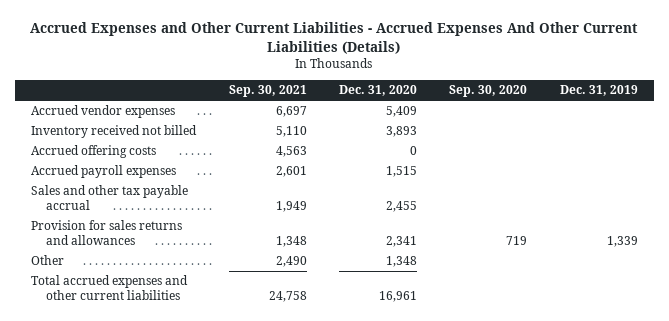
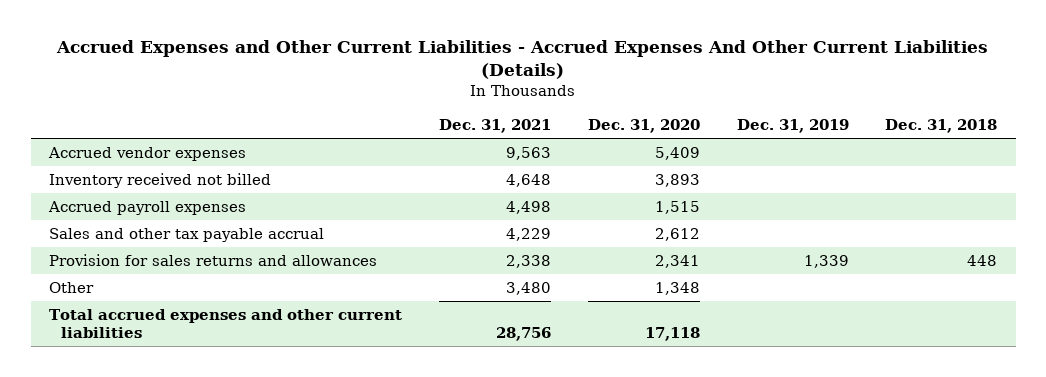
- | Sep. 30, 2021 | Dec. 31, 2020 | Sep. 30, 2020 | Dec. 31, 2019
+ | Dec. 31, 2021 | Dec. 31, 2020 | Dec. 31, 2019 | Dec. 31, 2018
- Accrued offering costs | 4,563 | 0 | |
- Sales and other tax payable accrual | 1,949 | 2,455 | |
+ Sales and other tax payable accrual | 4,229 | 2,612 | |
- Total accrued expenses and other current liabilities | 24,758 | 16,961 | |
+ Total accrued expenses and other current liabilities | 28,756 | 17,118 | |

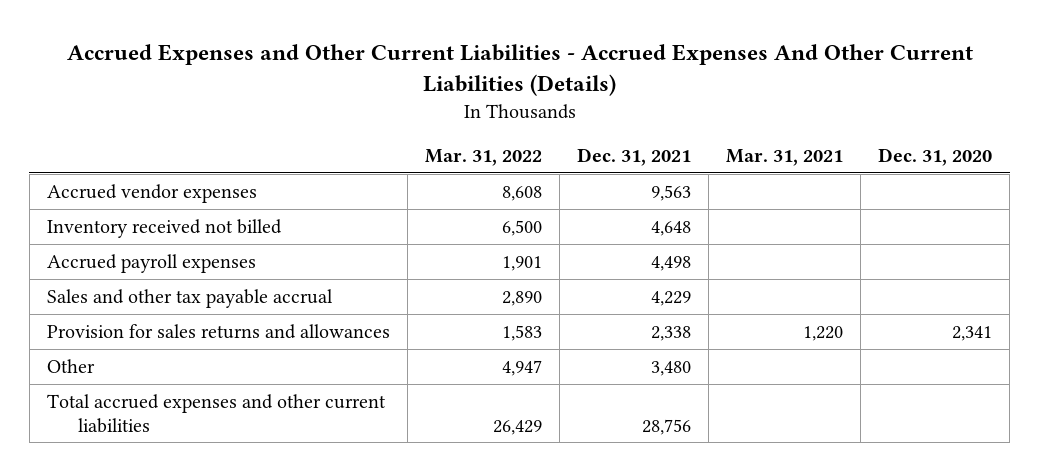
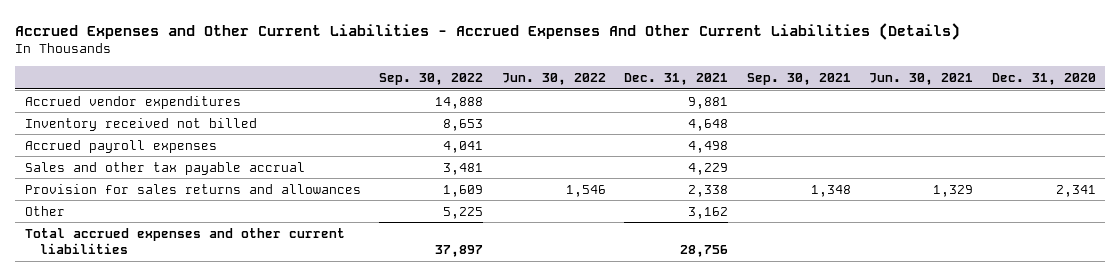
- | Mar. 31, 2022 | Dec. 31, 2021 | Mar. 31, 2021 | Dec. 31, 2020
+ | Sep. 30, 2022 | Jun. 30, 2022 | Dec. 31, 2021 | Sep. 30, 2021 | Jun. 30, 2021 | Dec. 31, 2020
- Accrued vendor expenses | 8,608 | 9,563 | |
+ Accrued vendor expenditures | 14,888 | | 9,881 | | |
- Other | 4,947 | 3,480 | |
+ Other | 5,225 | | 3,162 | | |

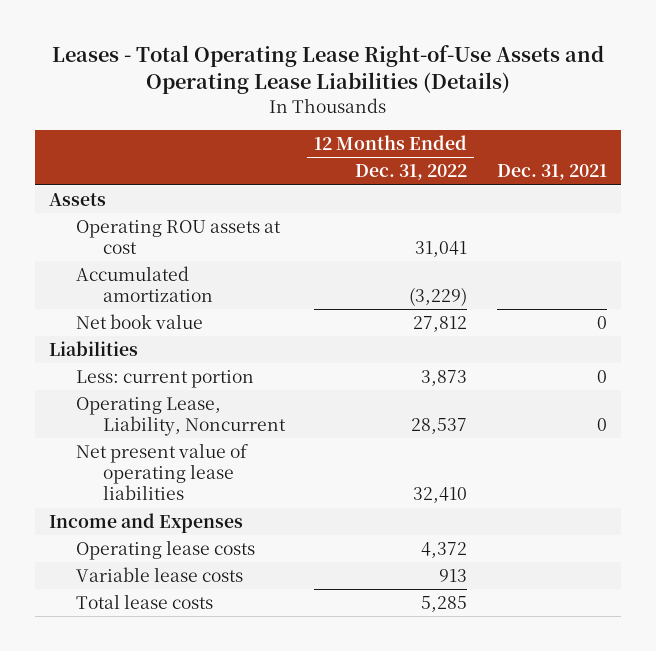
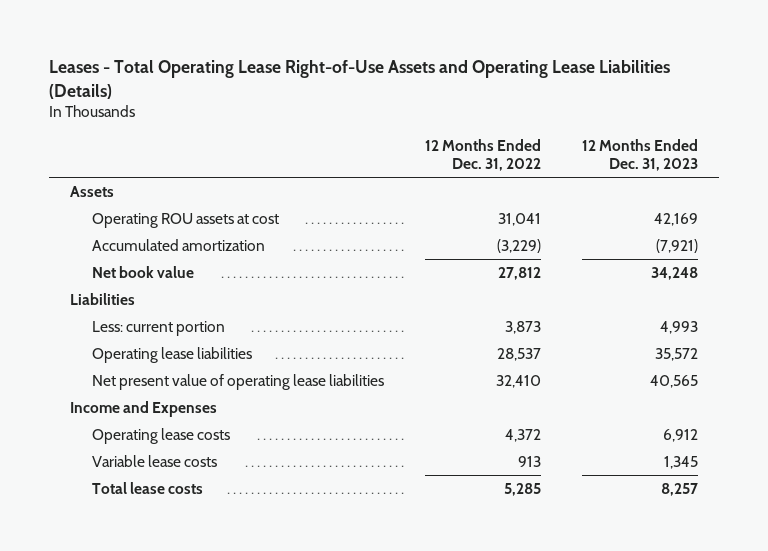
- | 12 Months Ended Dec. 31, 2022 | Dec. 31, 2021
+ | 12 Months Ended Dec. 31, 2022 | 12 Months Ended Dec. 31, 2023
- Operating Lease, Liability, Noncurrent | 28,537 | 0
+ Operating lease liabilities | 28,537 | 35,572

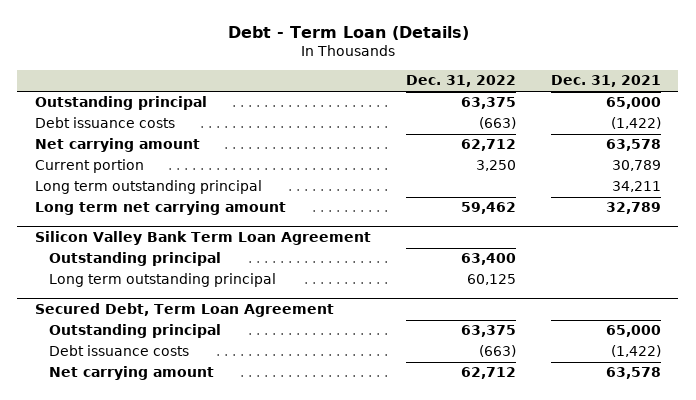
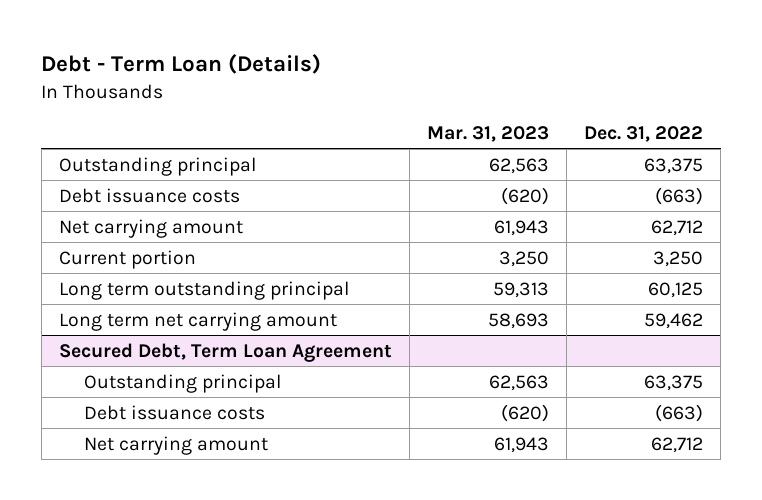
- | Dec. 31, 2022 | Dec. 31, 2021
+ | Mar. 31, 2023 | Dec. 31, 2022
- Long term outstanding principal | | 34,211
- Silicon Valley Bank Term Loan Agreement
- Outstanding principal | 63,400 |
moved down: Long term net carrying amount | 58,693 | 59,462

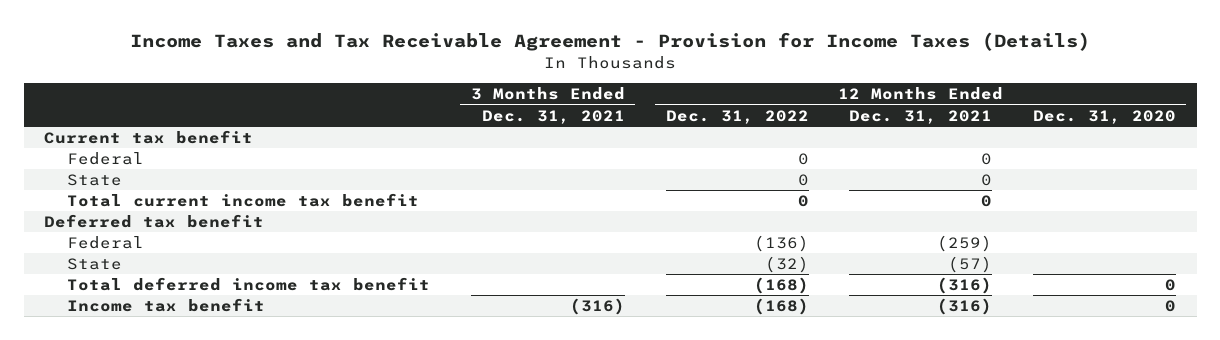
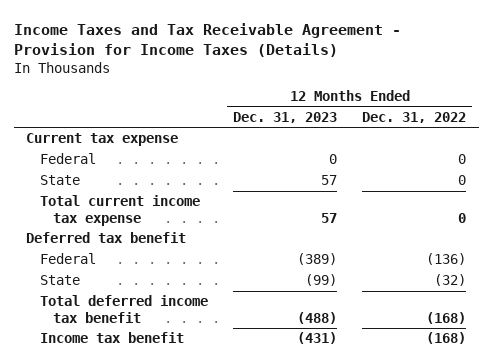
- | 3 Months Ended Dec. 31, 2021 | 12 Months Ended Dec. 31, 2022 | 12 Months Ended Dec. 31, 2021 | 12 Months Ended Dec. 31, 2020
+ | 12 Months Ended Dec. 31, 2023 | 12 Months Ended Dec. 31, 2022
- Current tax benefit
+ Current tax expense
- Total current income tax benefit | | 0 | 0 |
+ Total current income tax expense | 57 | 0

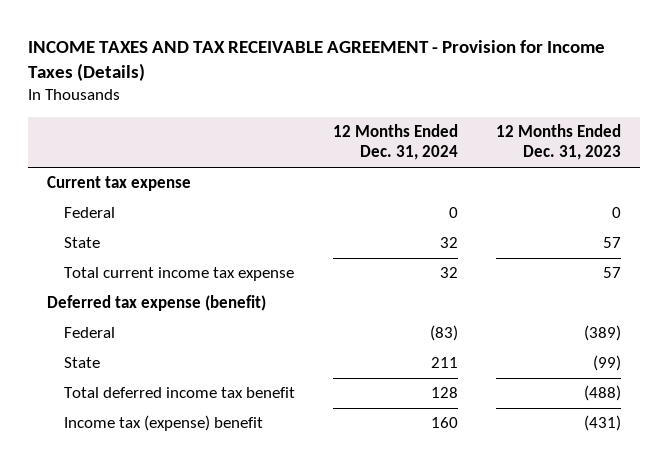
- Income Taxes and Tax Receivable Agreement - Provision for Income Taxes (Details)
+ INCOME TAXES AND TAX RECEIVABLE AGREEMENT - Provision for Income Taxes (Details)
- | 12 Months Ended Dec. 31, 2023 | 12 Months Ended Dec. 31, 2022
+ | 12 Months Ended Dec. 31, 2024 | 12 Months Ended Dec. 31, 2023
- Deferred tax benefit
+ Deferred tax expense (benefit)
- Income tax benefit | (431) | (168)
+ Income tax (expense) benefit | 160 | (431)

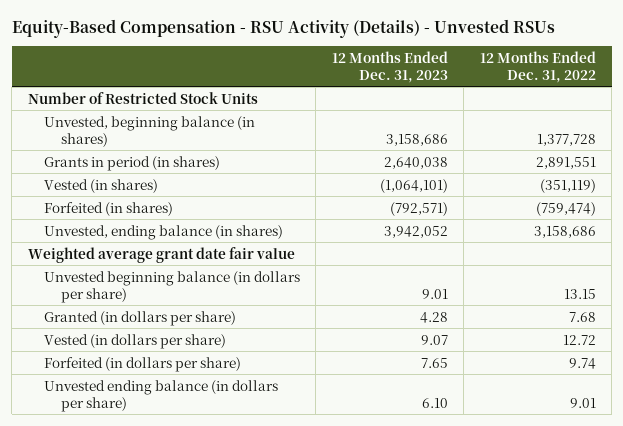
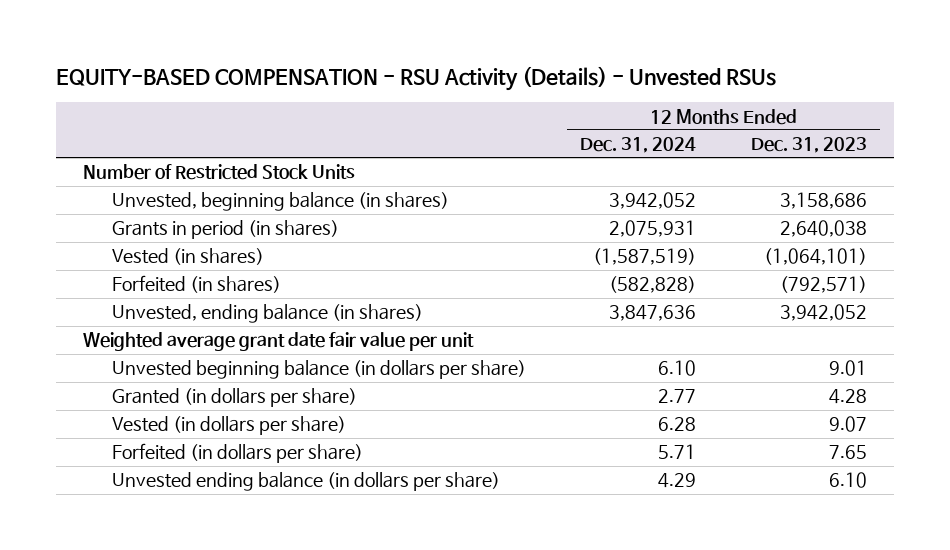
- Equity-Based Compensation - RSU Activity (Details) - Unvested RSUs
+ EQUITY-BASED COMPENSATION - RSU Activity (Details) - Unvested RSUs
- | 12 Months Ended Dec. 31, 2023 | 12 Months Ended Dec. 31, 2022
+ | 12 Months Ended Dec. 31, 2024 | 12 Months Ended Dec. 31, 2023
- Weighted average grant date fair value
+ Weighted average grant date fair value per unit

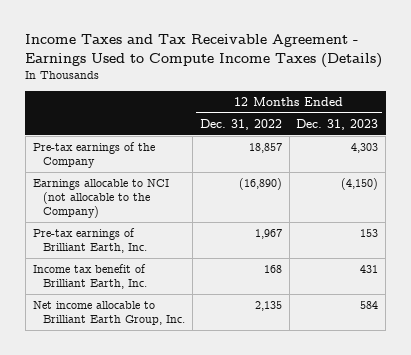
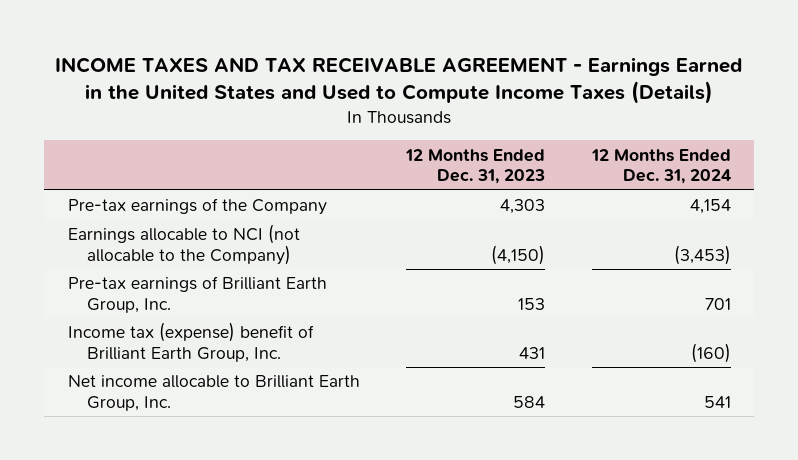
- Income Taxes and Tax Receivable Agreement - Earnings Used to Compute Income Taxes (Details)
+ INCOME TAXES AND TAX RECEIVABLE AGREEMENT - Earnings Earned in the United States and Used to Compute Income Taxes (Details)
- | 12 Months Ended Dec. 31, 2022 | 12 Months Ended Dec. 31, 2023
+ | 12 Months Ended Dec. 31, 2023 | 12 Months Ended Dec. 31, 2024
- Pre-tax earnings of Brilliant Earth, Inc. | 1,967 | 153
- Income tax benefit of Brilliant Earth, Inc. | 168 | 431
+ Pre-tax earnings of Brilliant Earth Group, Inc. | 153 | 701
+ Income tax (expense) benefit of Brilliant Earth Group, Inc. | 431 | (160)

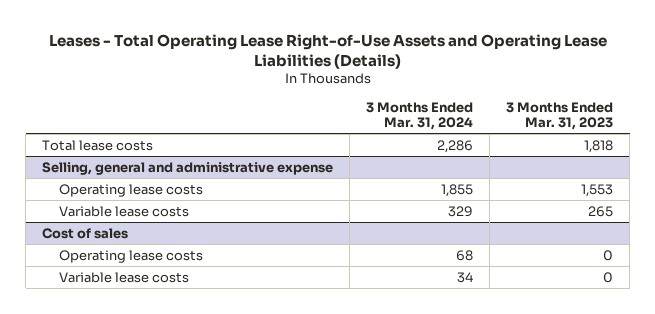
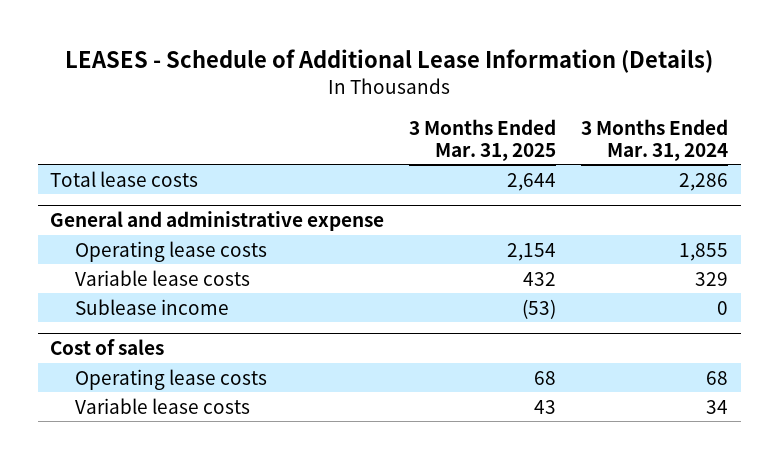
- Leases - Total Operating Lease Right-of-Use Assets and Operating Lease Liabilities (Details)
+ LEASES - Schedule of Additional Lease Information (Details)
- | 3 Months Ended Mar. 31, 2024 | 3 Months Ended Mar. 31, 2023
+ | 3 Months Ended Mar. 31, 2025 | 3 Months Ended Mar. 31, 2024
- Selling, general and administrative expense
+ General and administrative expense
+ Sublease income | (53) | 0

